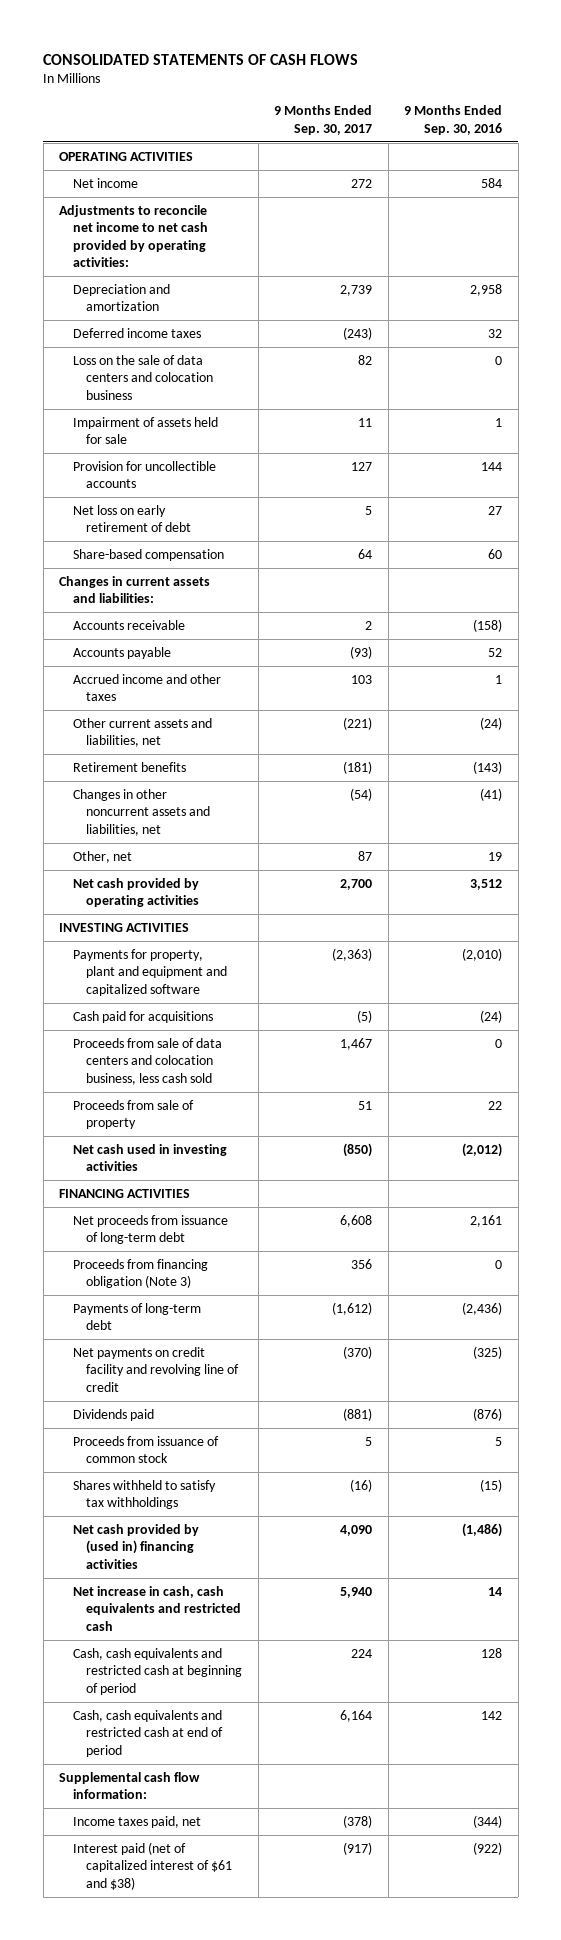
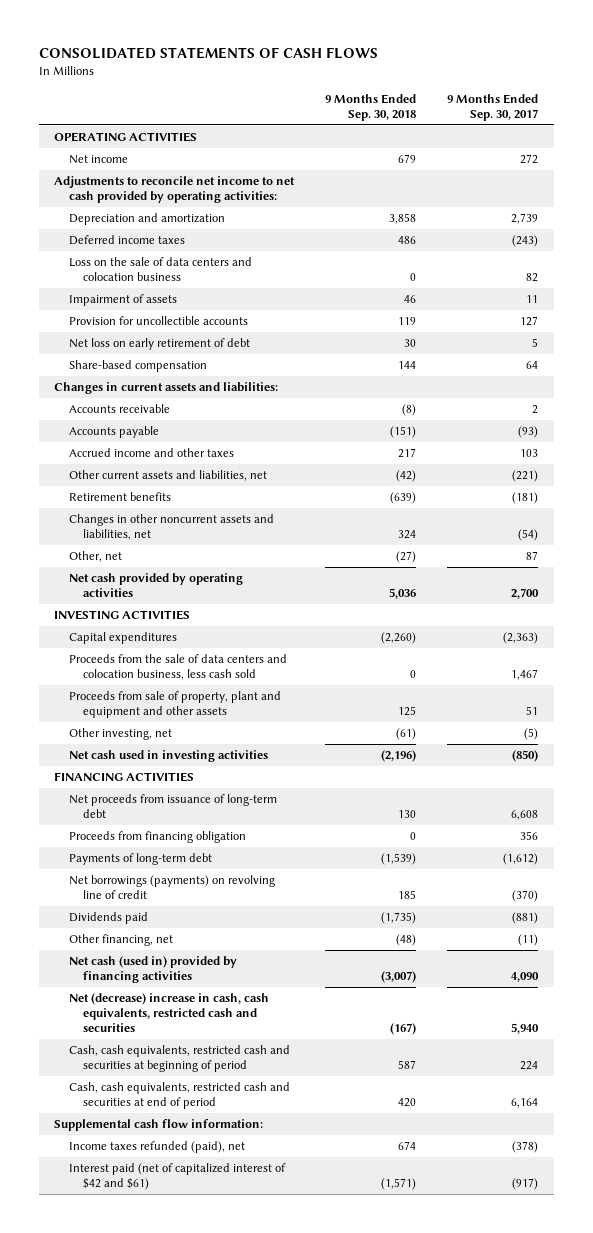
- | 9 Months Ended Sep. 30, 2017 | 9 Months Ended Sep. 30, 2016
+ | 9 Months Ended Sep. 30, 2018 | 9 Months Ended Sep. 30, 2017
- Impairment of assets held for sale | 11 | 1
+ Impairment of assets | 46 | 11
- Payments for property, plant and equipment and capitalized software | (2,363) | (2,010)
- Cash paid for acquisitions | (5) | (24)
- Proceeds from sale of data centers and colocation business, less cash sold | 1,467 | 0
- Proceeds from sale of property | 51 | 22
+ Capital expenditures | (2,260) | (2,363)
+ Proceeds from the sale of data centers and colocation business, less cash sold | 0 | 1,467
+ Proceeds from sale of property, plant and equipment and other assets | 125 | 51
+ Other investing, net | (61) | (5)
- Proceeds from financing obligation (Note 3) | 356 | 0
+ Proceeds from financing obligation | 0 | 356
- Net payments on credit facility and revolving line of credit | (370) | (325)
+ Net borrowings (payments) on revolving line of credit | 185 | (370)
- Proceeds from issuance of common stock | 5 | 5
- Shares withheld to satisfy tax withholdings | (16) | (15)
- Net cash provided by (used in) financing activities | 4,090 | (1,486)
- Net increase in cash, cash equivalents and restricted cash | 5,940 | 14
- Cash, cash equivalents and restricted cash at beginning of period | 224 | 128
- Cash, cash equivalents and restricted cash at end of period | 6,164 | 142
+ Other financing, net | (48) | (11)
+ Net cash (used in) provided by financing activities | (3,007) | 4,090
+ Net (decrease) increase in cash, cash equivalents, restricted cash and securities | (167) | 5,940
+ Cash, cash equivalents, restricted cash and securities at beginning of period | 587 | 224
+ Cash, cash equivalents, restricted cash and securities at end of period | 420 | 6,164
- Income taxes paid, net | (378) | (344)
- Interest paid (net of capitalized interest of $61 and $38) | (917) | (922)
+ Income taxes refunded (paid), net | 674 | (378)
+ Interest paid (net of capitalized interest of $42 and $61) | (1,571) | (917)

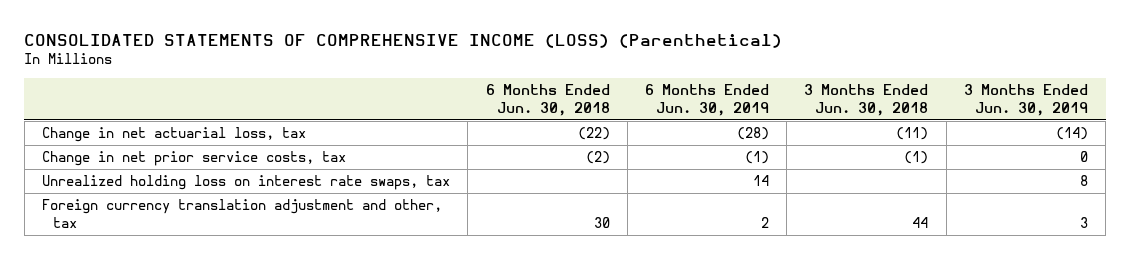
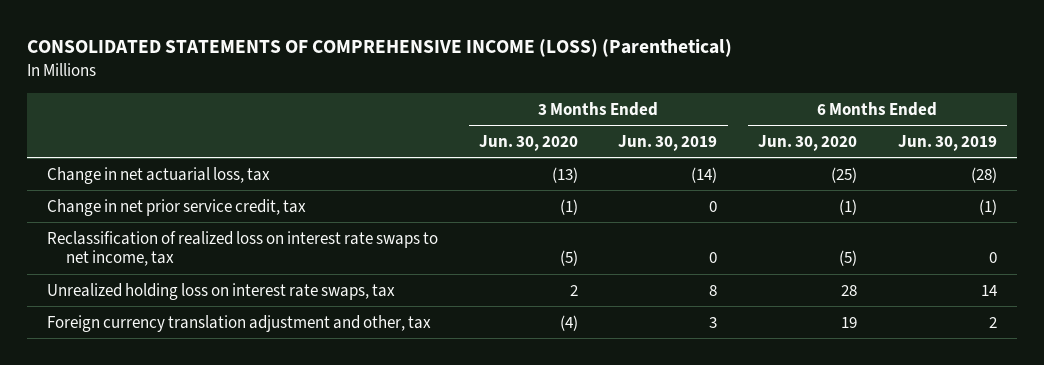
- | 6 Months Ended Jun. 30, 2018 | 6 Months Ended Jun. 30, 2019 | 3 Months Ended Jun. 30, 2018 | 3 Months Ended Jun. 30, 2019
+ | 3 Months Ended Jun. 30, 2020 | 3 Months Ended Jun. 30, 2019 | 6 Months Ended Jun. 30, 2020 | 6 Months Ended Jun. 30, 2019
- Change in net prior service costs, tax | (2) | (1) | (1) | 0
+ Change in net prior service credit, tax | (1) | 0 | (1) | (1)
+ Reclassification of realized loss on interest rate swaps to net income, tax | (5) | 0 | (5) | 0

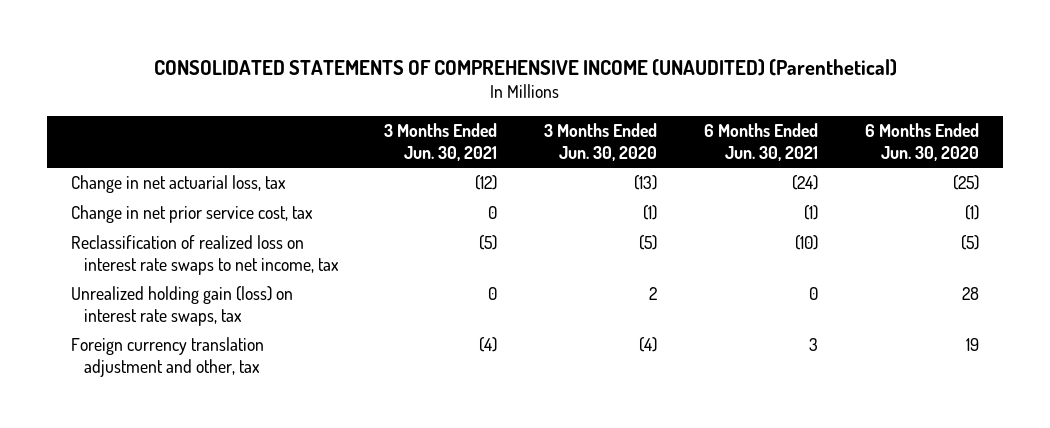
- CONSOLIDATED STATEMENTS OF COMPREHENSIVE INCOME (LOSS) (Parenthetical)
+ CONSOLIDATED STATEMENTS OF COMPREHENSIVE INCOME (UNAUDITED) (Parenthetical)
- | 3 Months Ended Jun. 30, 2020 | 3 Months Ended Jun. 30, 2019 | 6 Months Ended Jun. 30, 2020 | 6 Months Ended Jun. 30, 2019
+ | 3 Months Ended Jun. 30, 2021 | 3 Months Ended Jun. 30, 2020 | 6 Months Ended Jun. 30, 2021 | 6 Months Ended Jun. 30, 2020
- Change in net prior service credit, tax | (1) | 0 | (1) | (1)
+ Change in net prior service cost, tax | 0 | (1) | (1) | (1)
- Unrealized holding loss on interest rate swaps, tax | 2 | 8 | 28 | 14
+ Unrealized holding gain (loss) on interest rate swaps, tax | 0 | 2 | 0 | 28

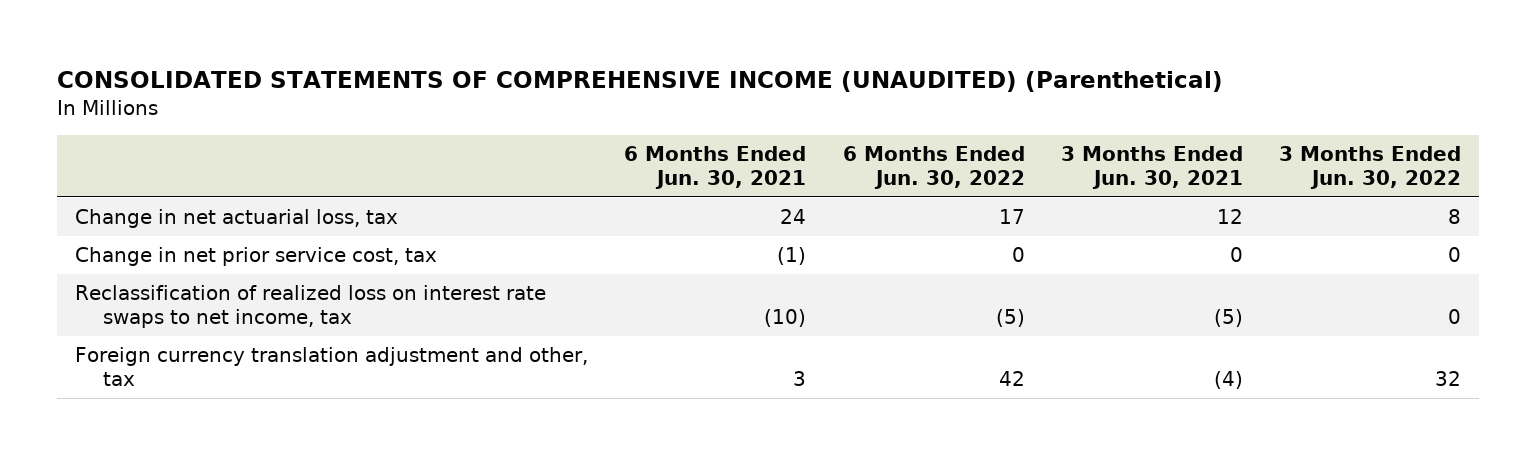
- | 3 Months Ended Jun. 30, 2021 | 3 Months Ended Jun. 30, 2020 | 6 Months Ended Jun. 30, 2021 | 6 Months Ended Jun. 30, 2020
+ | 6 Months Ended Jun. 30, 2021 | 6 Months Ended Jun. 30, 2022 | 3 Months Ended Jun. 30, 2021 | 3 Months Ended Jun. 30, 2022
- Change in net actuarial loss, tax | (12) | (13) | (24) | (25)
+ Change in net actuarial loss, tax | 24 | 17 | 12 | 8
- Unrealized holding gain (loss) on interest rate swaps, tax | 0 | 2 | 0 | 28

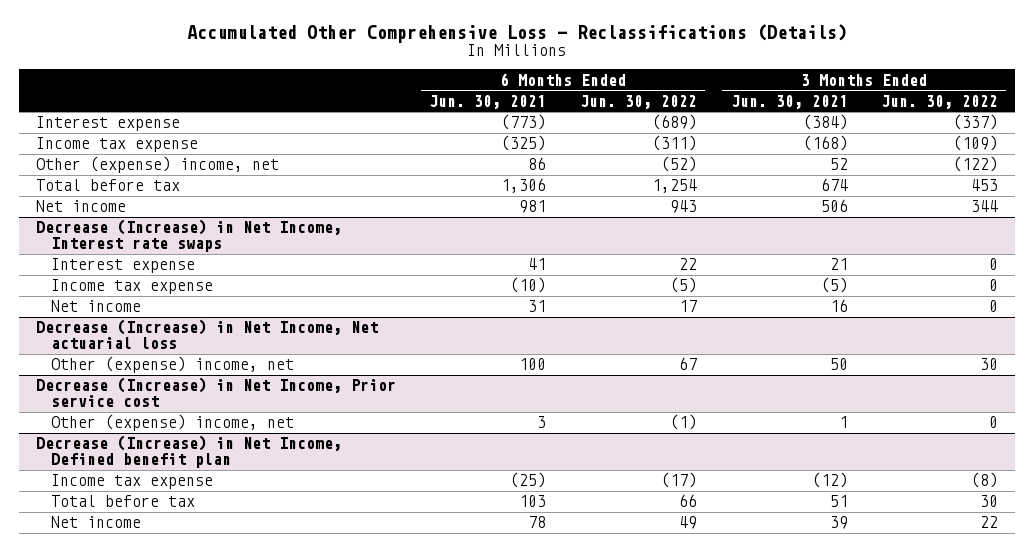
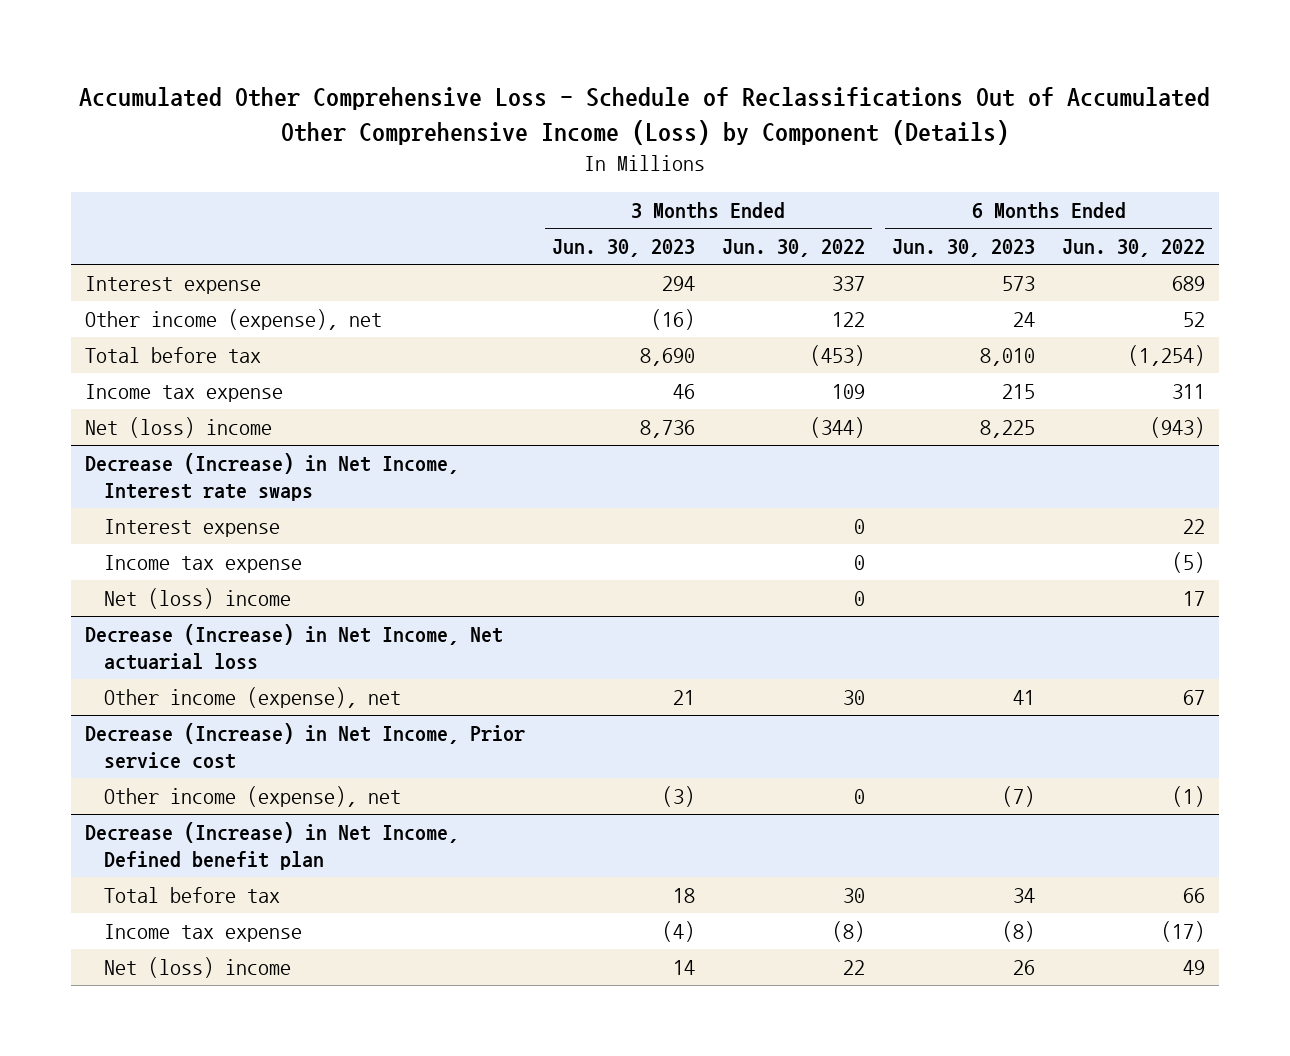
- Accumulated Other Comprehensive Loss - Reclassifications (Details)
+ Accumulated Other Comprehensive Loss - Schedule of Reclassifications Out of Accumulated Other Comprehensive Income (Loss) by Component (Details)
- | 6 Months Ended Jun. 30, 2021 | 6 Months Ended Jun. 30, 2022 | 3 Months Ended Jun. 30, 2021 | 3 Months Ended Jun. 30, 2022
+ | 3 Months Ended Jun. 30, 2023 | 3 Months Ended Jun. 30, 2022 | 6 Months Ended Jun. 30, 2023 | 6 Months Ended Jun. 30, 2022
- Interest expense | (773) | (689) | (384) | (337)
- Income tax expense | (325) | (311) | (168) | (109)
- Other (expense) income, net | 86 | (52) | 52 | (122)
- Total before tax | 1,306 | 1,254 | 674 | 453
- Net income | 981 | 943 | 506 | 344
+ Interest expense | 294 | 337 | 573 | 689
+ Other income (expense), net | (16) | 122 | 24 | 52
+ Total before tax | 8,690 | (453) | 8,010 | (1,254)
+ Income tax expense | 46 | 109 | 215 | 311
+ Net (loss) income | 8,736 | (344) | 8,225 | (943)
@ Decrease (Increase) in Net Income, Interest rate swaps
- Net income | 31 | 17 | 16 | 0
+ Net (loss) income | | 0 | | 17
@ Decrease (Increase) in Net Income, Net actuarial loss
- Other (expense) income, net | 100 | 67 | 50 | 30
+ Other income (expense), net | 21 | 30 | 41 | 67
@ Decrease (Increase) in Net Income, Prior service cost
- Other (expense) income, net | 3 | (1) | 1 | 0
+ Other income (expense), net | (3) | 0 | (7) | (1)
@ Decrease (Increase) in Net Income, Defined benefit plan
- Net income | 78 | 49 | 39 | 22
moved down: Income tax expense | (4) | (8) | (8) | (17)
+ Net (loss) income | 14 | 22 | 26 | 49

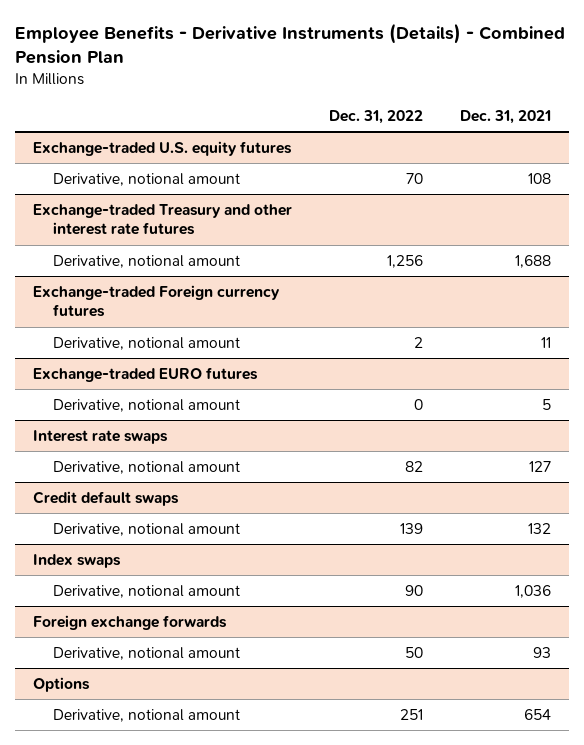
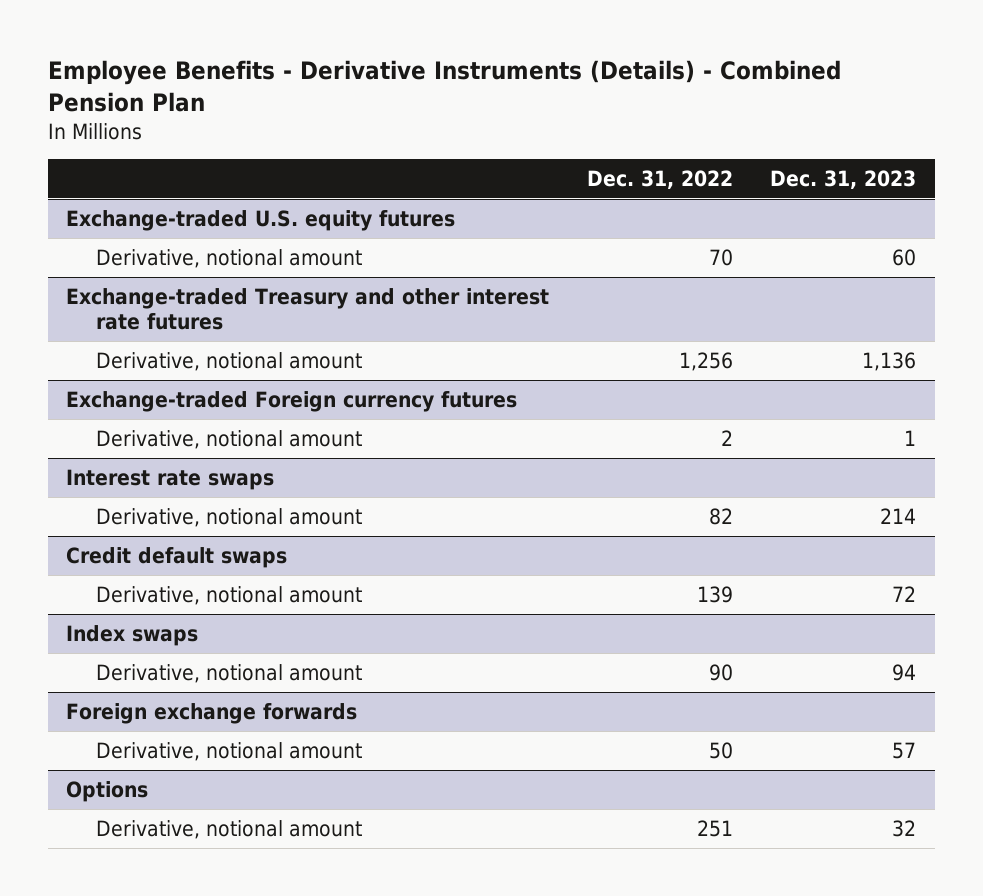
- | Dec. 31, 2022 | Dec. 31, 2021
+ | Dec. 31, 2022 | Dec. 31, 2023
- Exchange-traded EURO futures
- Derivative, notional amount | 0 | 5

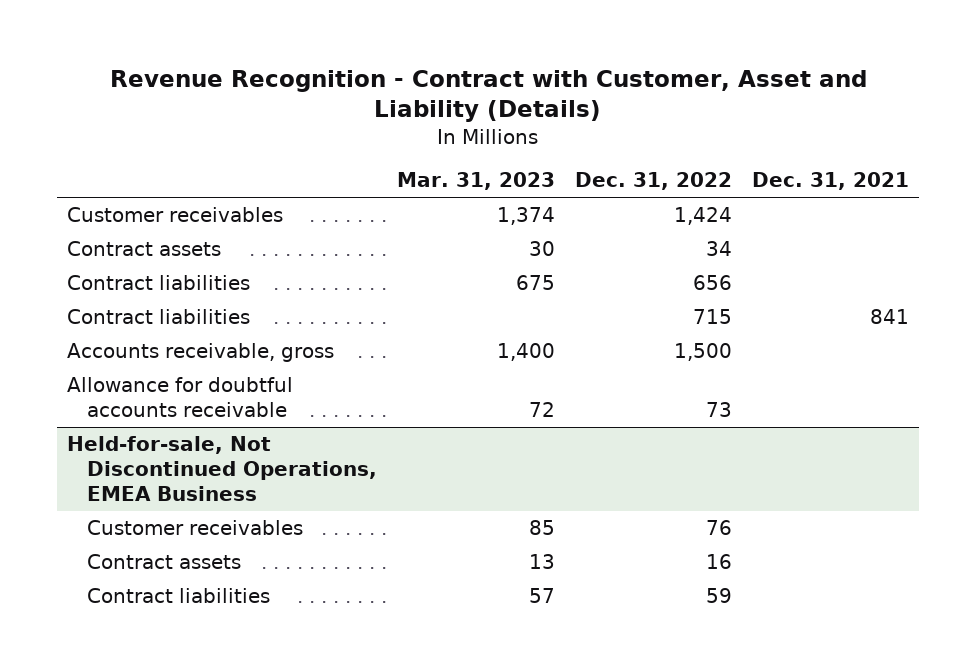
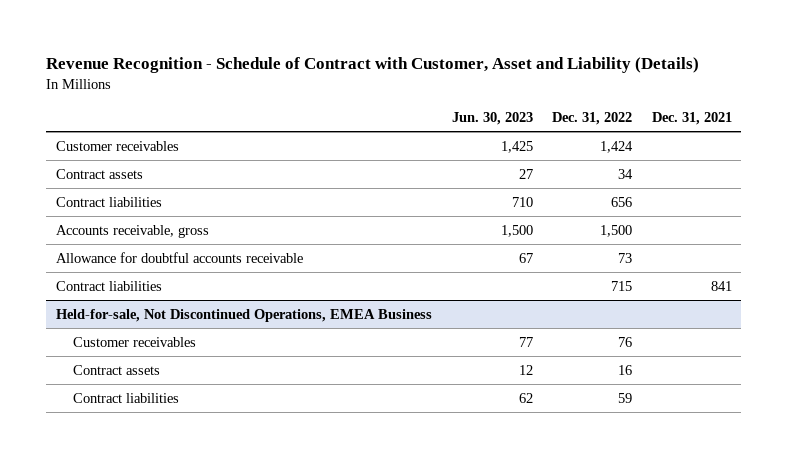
- Revenue Recognition - Contract with Customer, Asset and Liability (Details)
+ Revenue Recognition - Schedule of Contract with Customer, Asset and Liability (Details)
- | Mar. 31, 2023 | Dec. 31, 2022 | Dec. 31, 2021
+ | Jun. 30, 2023 | Dec. 31, 2022 | Dec. 31, 2021
moved down: Contract liabilities | | 715 | 841

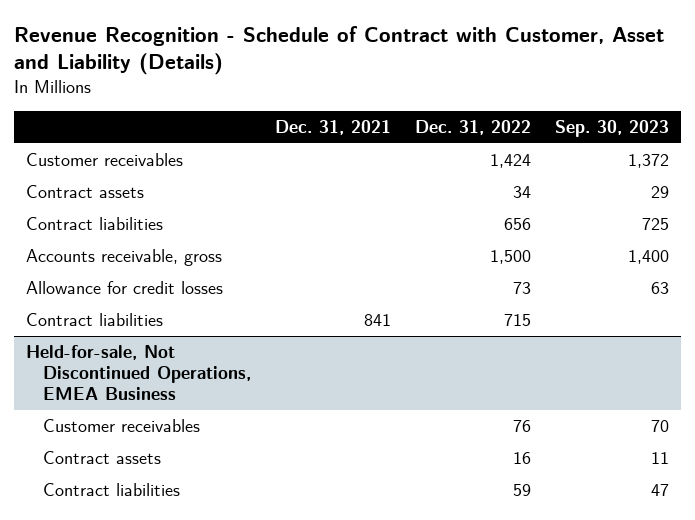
- | Jun. 30, 2023 | Dec. 31, 2022 | Dec. 31, 2021
+ | Dec. 31, 2021 | Dec. 31, 2022 | Sep. 30, 2023
- Allowance for doubtful accounts receivable | 67 | 73 |
+ Allowance for credit losses | | 73 | 63

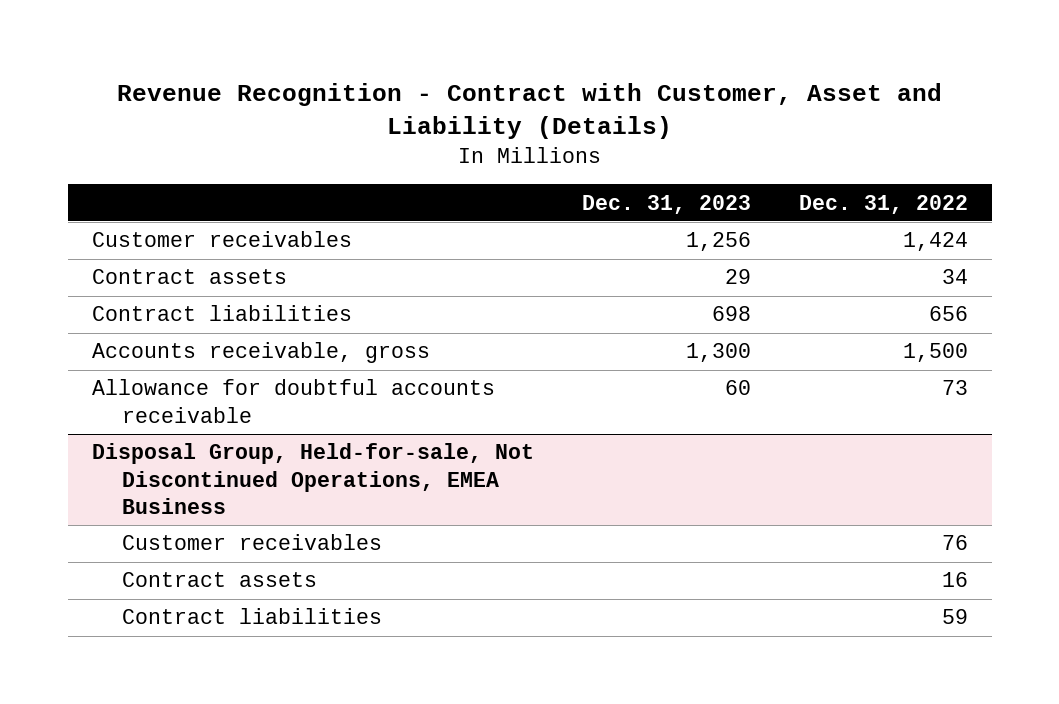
- Revenue Recognition - Schedule of Contract with Customer, Asset and Liability (Details)
+ Revenue Recognition - Contract with Customer, Asset and Liability (Details)
- | Dec. 31, 2021 | Dec. 31, 2022 | Sep. 30, 2023
+ | Dec. 31, 2023 | Dec. 31, 2022
- Allowance for credit losses | | 73 | 63
- Contract liabilities | 841 | 715 |
- Held-for-sale, Not Discontinued Operations, EMEA Business
+ Allowance for doubtful accounts receivable | 60 | 73
+ Disposal Group, Held-for-sale, Not Discontinued Operations, EMEA Business

